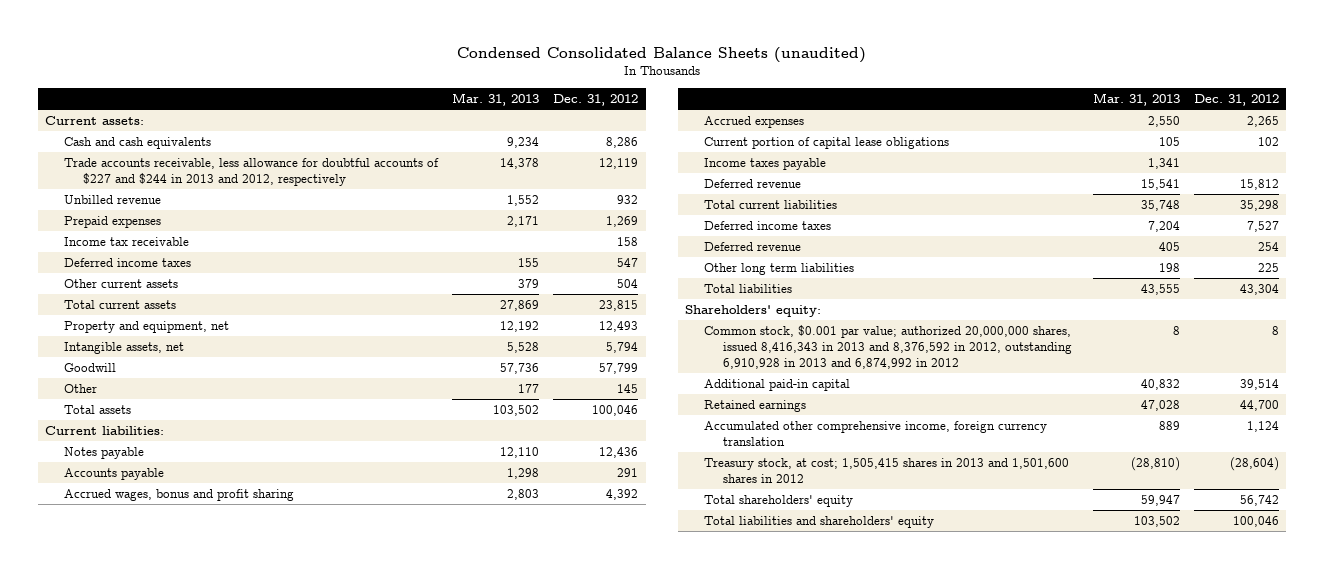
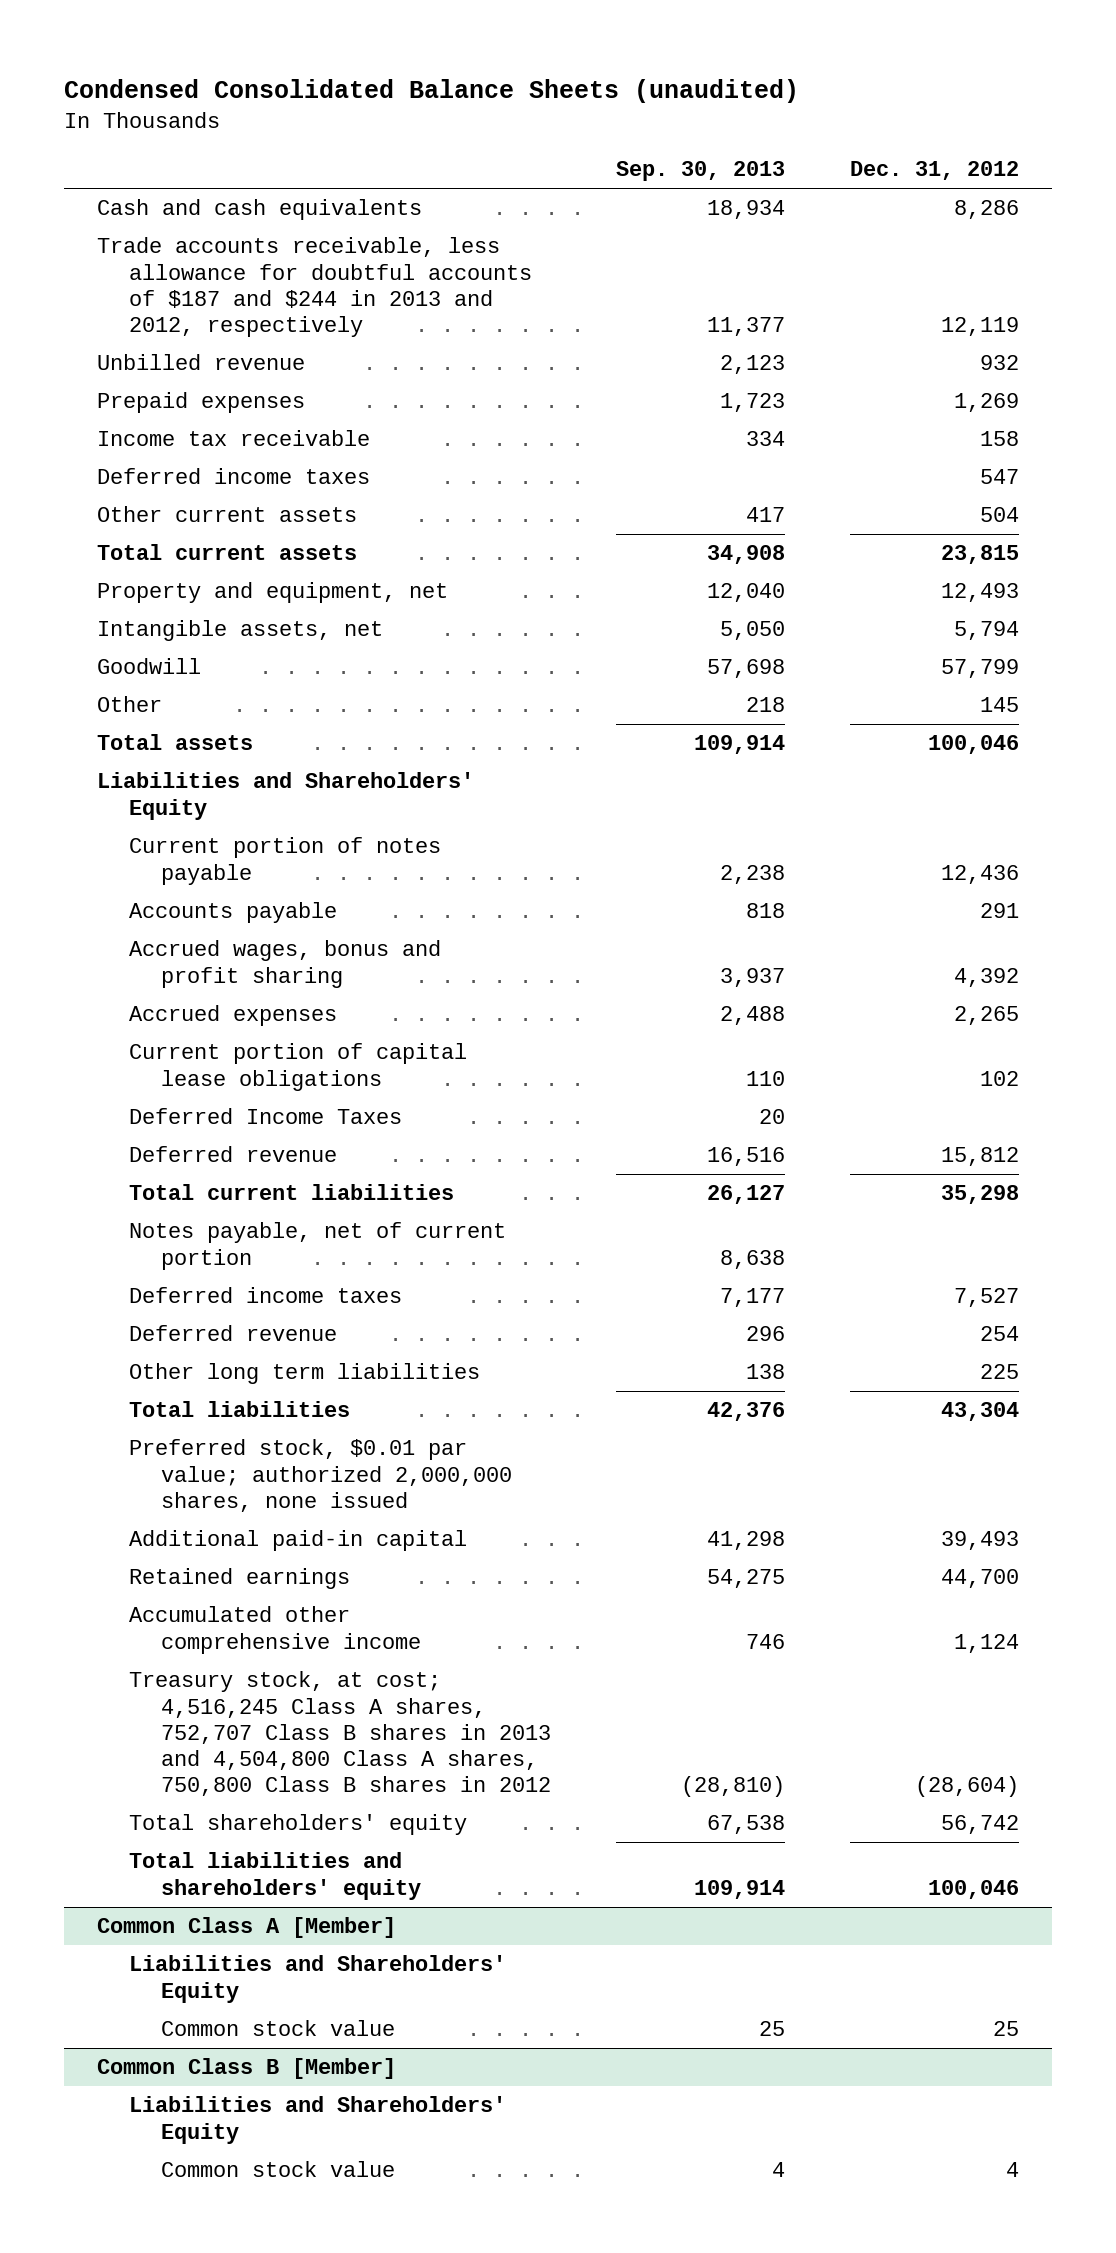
- | Mar. 31, 2013 | Dec. 31, 2012
+ | Sep. 30, 2013 | Dec. 31, 2012
- Current assets:
- Trade accounts receivable, less allowance for doubtful accounts of $227 and $244 in 2013 and 2012, respectively | 14,378 | 12,119
+ Trade accounts receivable, less allowance for doubtful accounts of $187 and $244 in 2013 and 2012, respectively | 11,377 | 12,119
- Current liabilities:
- Notes payable | 12,110 | 12,436
+ Liabilities and Shareholders' Equity
+ Current portion of notes payable | 2,238 | 12,436
- Income taxes payable | 1,341 |
+ Deferred Income Taxes | 20 |
+ Notes payable, net of current portion | 8,638 |
- Shareholders' equity:
- Common stock, $0.001 par value; authorized 20,000,000 shares, issued 8,416,343 in 2013 and 8,376,592 in 2012, outstanding 6,910,928 in 2013 and 6,874,992 in 2012 | 8 | 8
- Additional paid-in capital | 40,832 | 39,514
+ Preferred stock, $0.01 par value; authorized 2,000,000 shares, none issued
+ Additional paid-in capital | 41,298 | 39,493
- Accumulated other comprehensive income, foreign currency translation | 889 | 1,124
- Treasury stock, at cost; 1,505,415 shares in 2013 and 1,501,600 shares in 2012 | (28,810) | (28,604)
+ Accumulated other comprehensive income | 746 | 1,124
+ Treasury stock, at cost; 4,516,245 Class A shares, 752,707 Class B shares in 2013 and 4,504,800 Class A shares, 750,800 Class B shares in 2012 | (28,810) | (28,604)
+ Common Class A [Member]
+ Liabilities and Shareholders' Equity
+ Common stock value | 25 | 25
+ Common Class B [Member]
+ Liabilities and Shareholders' Equity
+ Common stock value | 4 | 4

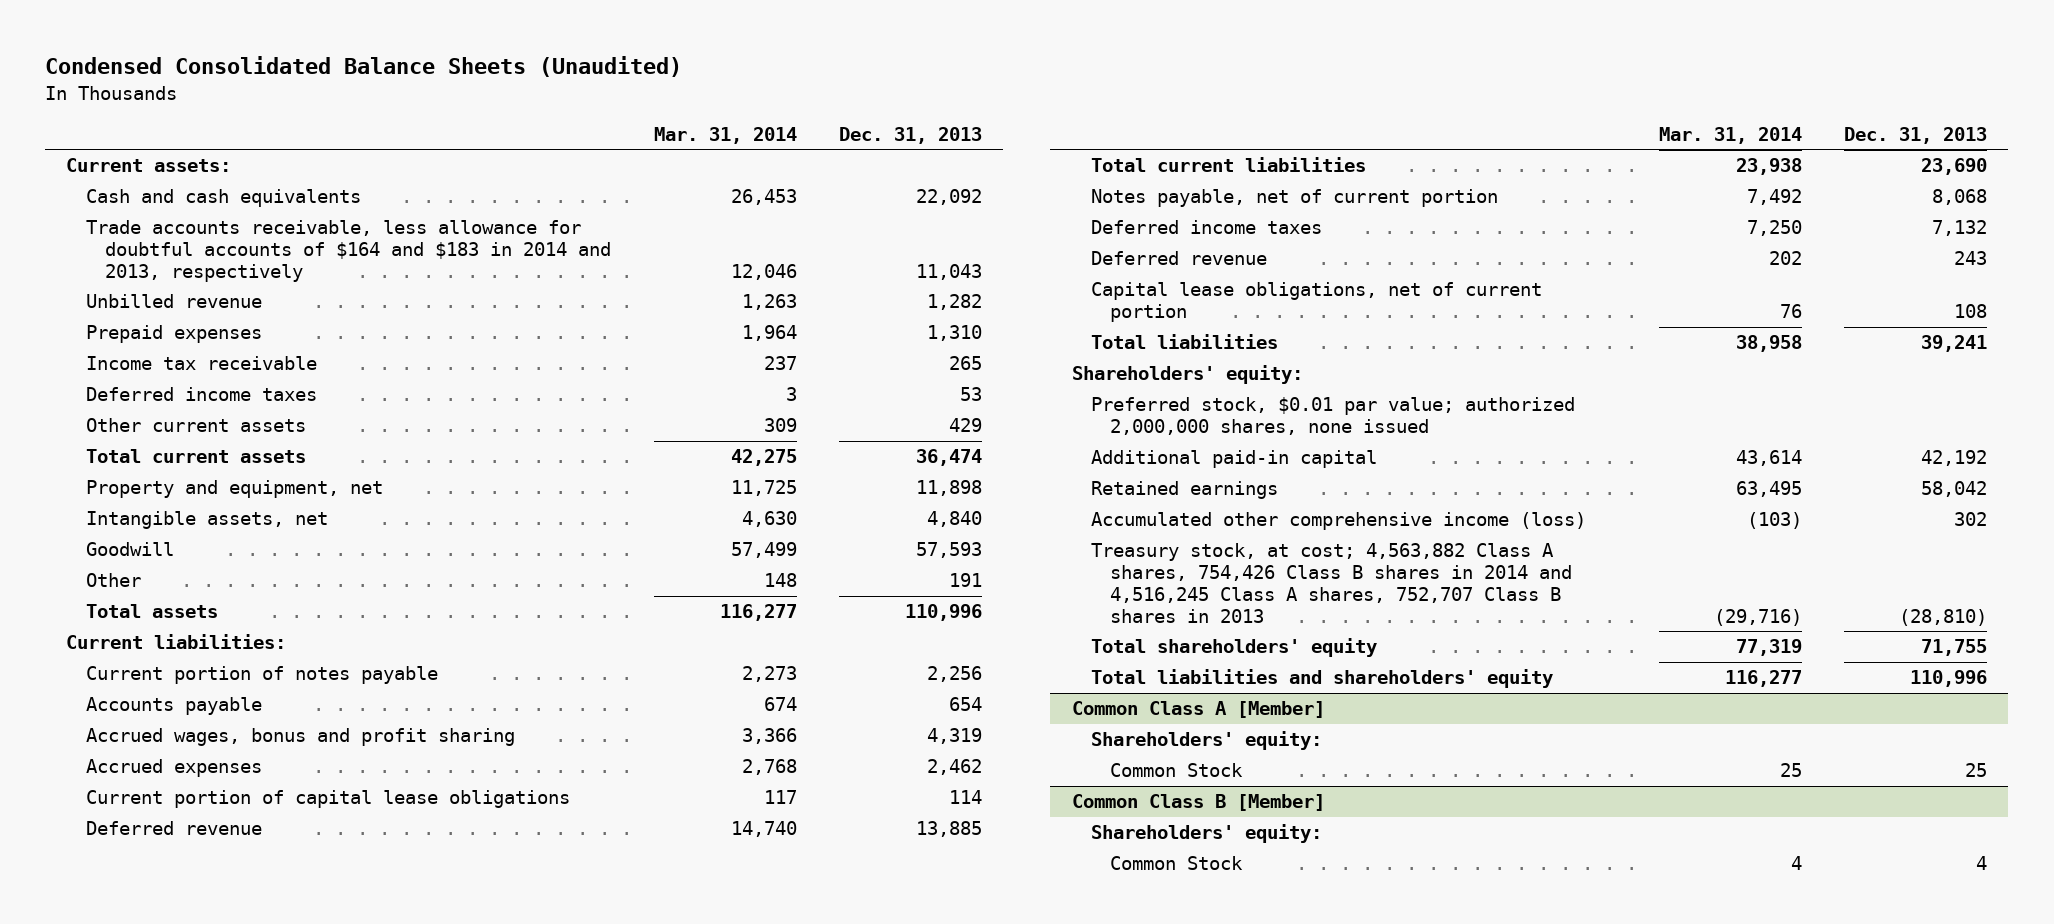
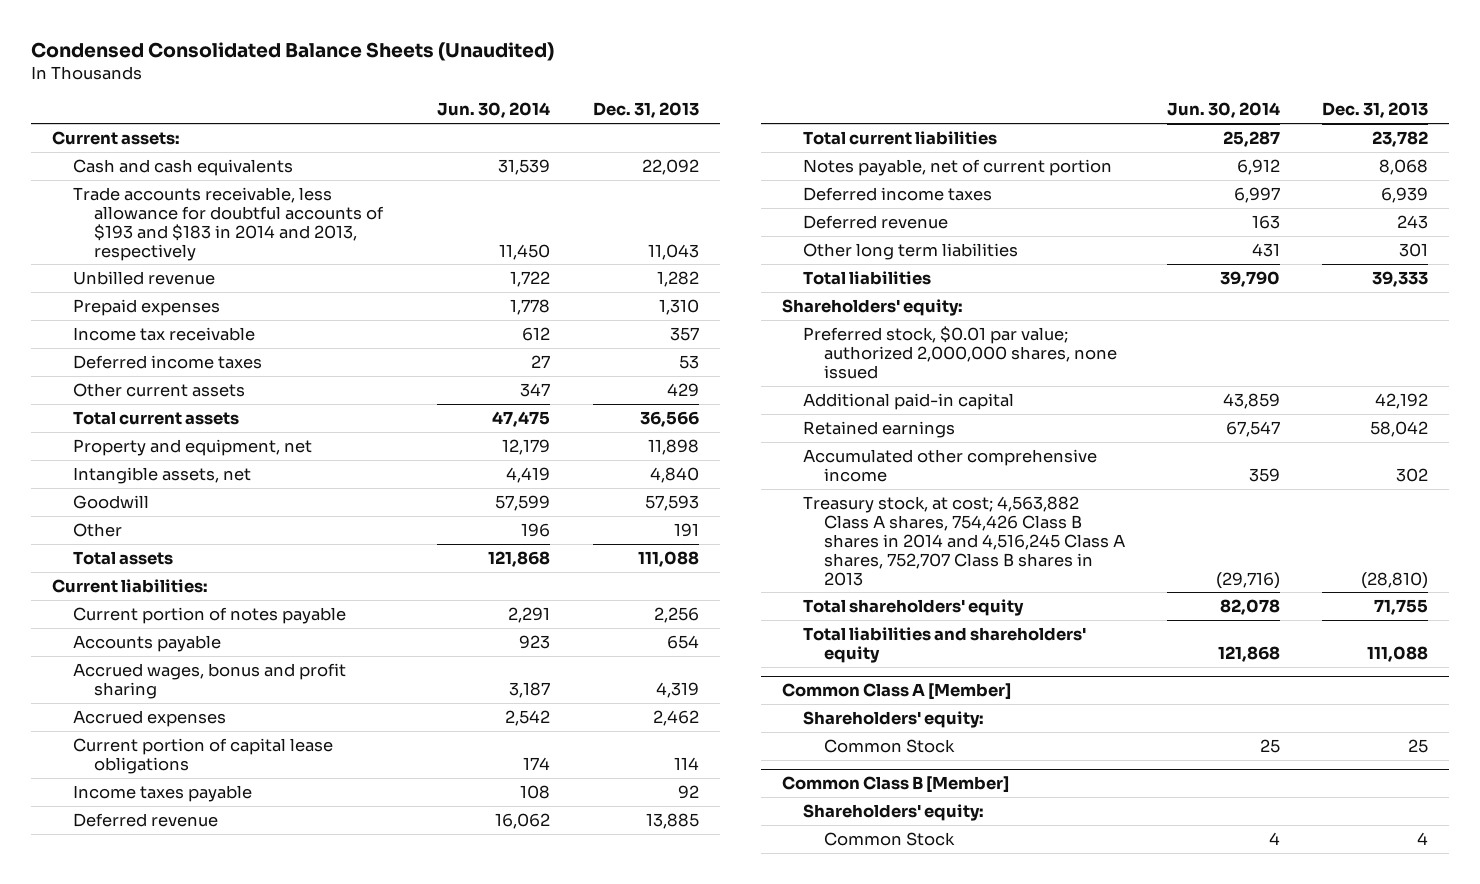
- | Mar. 31, 2014 | Dec. 31, 2013
+ | Jun. 30, 2014 | Dec. 31, 2013
- Trade accounts receivable, less allowance for doubtful accounts of $164 and $183 in 2014 and 2013, respectively | 12,046 | 11,043
+ Trade accounts receivable, less allowance for doubtful accounts of $193 and $183 in 2014 and 2013, respectively | 11,450 | 11,043
- Income tax receivable | 237 | 265
+ Income tax receivable | 612 | 357
- Total current assets | 42,275 | 36,474
+ Total current assets | 47,475 | 36,566
- Total assets | 116,277 | 110,996
+ Total assets | 121,868 | 111,088
+ Income taxes payable | 108 | 92
- Total current liabilities | 23,938 | 23,690
+ Total current liabilities | 25,287 | 23,782
- Deferred income taxes | 7,250 | 7,132
+ Deferred income taxes | 6,997 | 6,939
- Capital lease obligations, net of current portion | 76 | 108
- Total liabilities | 38,958 | 39,241
+ Other long term liabilities | 431 | 301
+ Total liabilities | 39,790 | 39,333
- Accumulated other comprehensive income (loss) | (103) | 302
+ Accumulated other comprehensive income | 359 | 302
- Total liabilities and shareholders' equity | 116,277 | 110,996
+ Total liabilities and shareholders' equity | 121,868 | 111,088

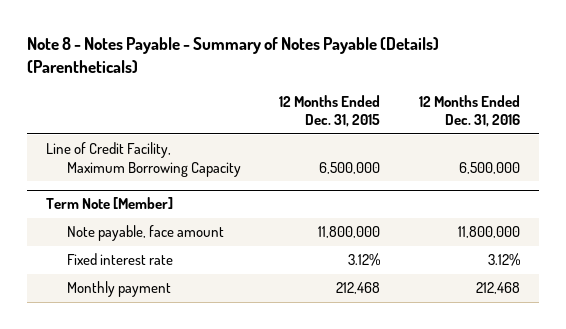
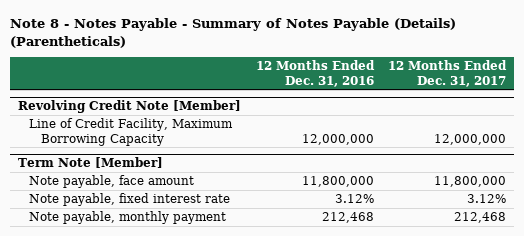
- | 12 Months Ended Dec. 31, 2015 | 12 Months Ended Dec. 31, 2016
+ | 12 Months Ended Dec. 31, 2016 | 12 Months Ended Dec. 31, 2017
- Line of Credit Facility, Maximum Borrowing Capacity | 6,500,000 | 6,500,000
+ Revolving Credit Note [Member]
+ Line of Credit Facility, Maximum Borrowing Capacity | 12,000,000 | 12,000,000
@ Term Note [Member]
- Fixed interest rate | 3.12% | 3.12%
- Monthly payment | 212,468 | 212,468
+ Note payable, fixed interest rate | 3.12% | 3.12%
+ Note payable, monthly payment | 212,468 | 212,468

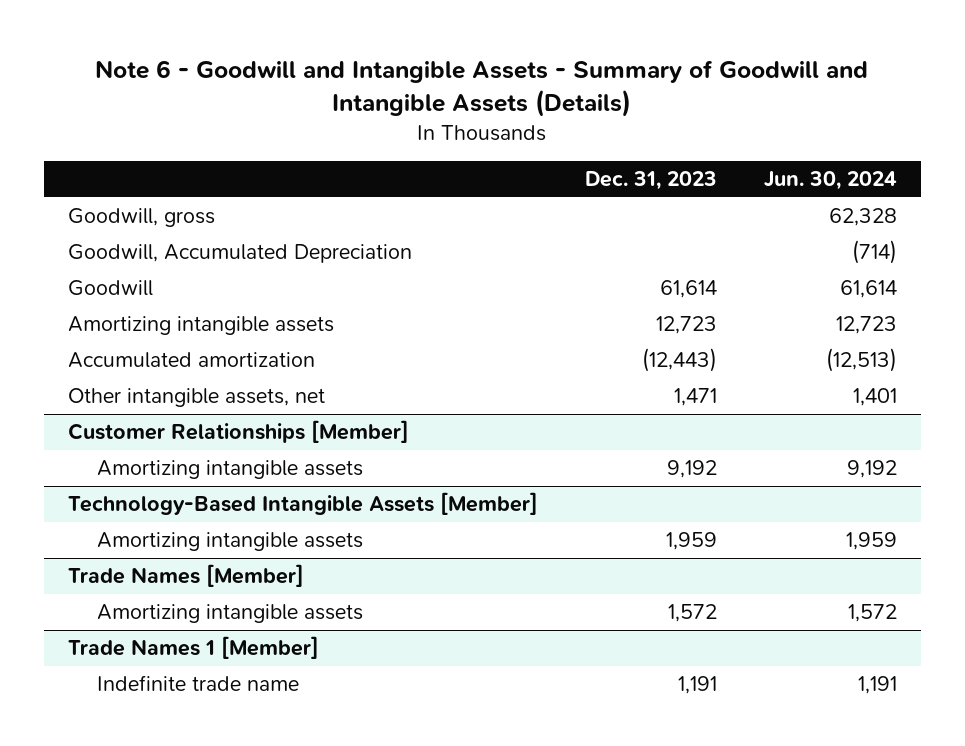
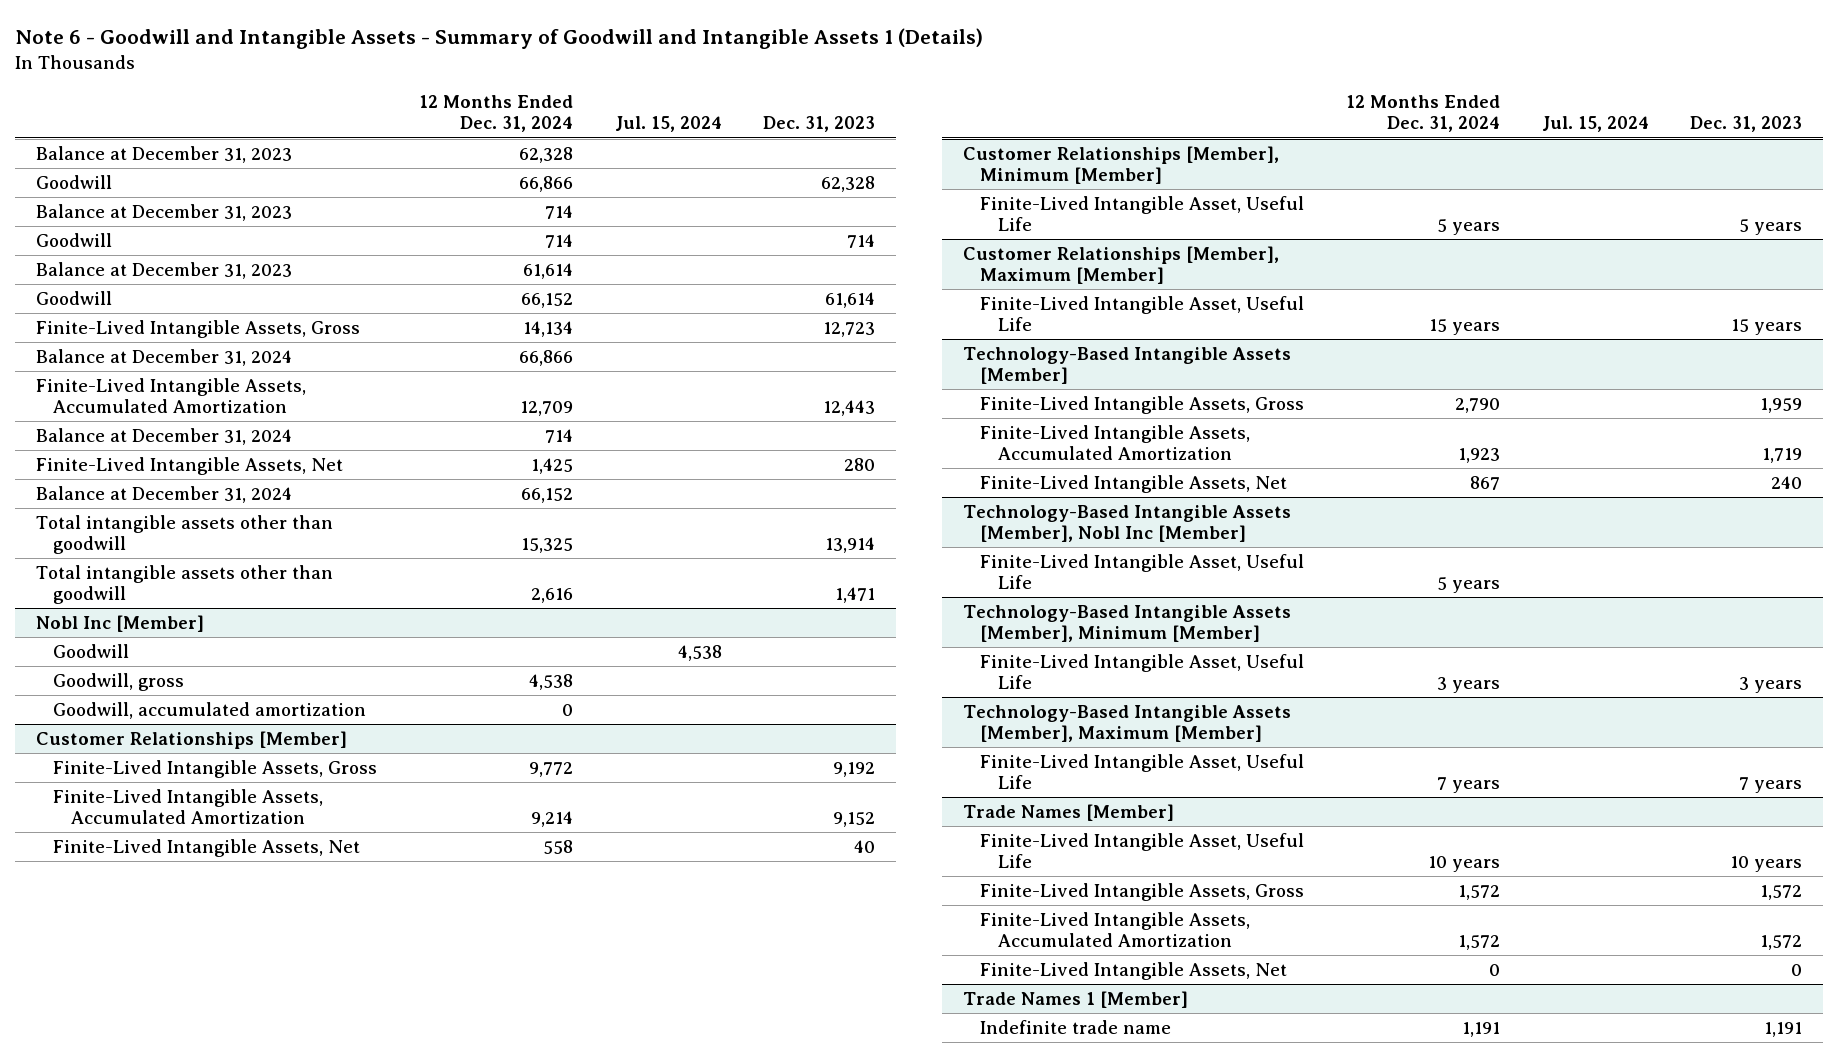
- Note 6 - Goodwill and Intangible Assets - Summary of Goodwill and Intangible Assets (Details)
+ Note 6 - Goodwill and Intangible Assets - Summary of Goodwill and Intangible Assets 1 (Details)
- | Dec. 31, 2023 | Jun. 30, 2024
+ | 12 Months Ended Dec. 31, 2024 | Jul. 15, 2024 | Dec. 31, 2023
- Goodwill, gross | | 62,328
- Goodwill, Accumulated Depreciation | | (714)
+ Balance at December 31, 2023 | 62,328 | |
+ Goodwill | 66,866 | | 62,328
+ Balance at December 31, 2023 | 714 | |
+ Goodwill | 714 | | 714
+ Balance at December 31, 2023 | 61,614 | |
- Amortizing intangible assets | 12,723 | 12,723
- Accumulated amortization | (12,443) | (12,513)
- Other intangible assets, net | 1,471 | 1,401
+ Finite-Lived Intangible Assets, Gross | 14,134 | | 12,723
+ Balance at December 31, 2024 | 66,866 | |
+ Finite-Lived Intangible Assets, Accumulated Amortization | 12,709 | | 12,443
+ Balance at December 31, 2024 | 714 | |
+ Finite-Lived Intangible Assets, Net | 1,425 | | 280
+ Balance at December 31, 2024 | 66,152 | |
+ Total intangible assets other than goodwill | 15,325 | | 13,914
+ Total intangible assets other than goodwill | 2,616 | | 1,471
+ Nobl Inc [Member]
+ Goodwill | | 4,538 |
+ Goodwill, gross | 4,538 | |
+ Goodwill, accumulated amortization | 0 | |
@ Customer Relationships [Member]
- Amortizing intangible assets | 9,192 | 9,192
+ Finite-Lived Intangible Assets, Gross | 9,772 | | 9,192
+ Finite-Lived Intangible Assets, Accumulated Amortization | 9,214 | | 9,152
+ Finite-Lived Intangible Assets, Net | 558 | | 40
+ Customer Relationships [Member], Minimum [Member]
+ Finite-Lived Intangible Asset, Useful Life | 5 years | | 5 years
+ Customer Relationships [Member], Maximum [Member]
+ Finite-Lived Intangible Asset, Useful Life | 15 years | | 15 years
@ Technology-Based Intangible Assets [Member]
- Amortizing intangible assets | 1,959 | 1,959
+ Finite-Lived Intangible Assets, Gross | 2,790 | | 1,959
+ Finite-Lived Intangible Assets, Accumulated Amortization | 1,923 | | 1,719
+ Finite-Lived Intangible Assets, Net | 867 | | 240
+ Technology-Based Intangible Assets [Member], Nobl Inc [Member]
+ Finite-Lived Intangible Asset, Useful Life | 5 years | |
+ Technology-Based Intangible Assets [Member], Minimum [Member]
+ Finite-Lived Intangible Asset, Useful Life | 3 years | | 3 years
+ Technology-Based Intangible Assets [Member], Maximum [Member]
+ Finite-Lived Intangible Asset, Useful Life | 7 years | | 7 years
@ Trade Names [Member]
- Amortizing intangible assets | 1,572 | 1,572
+ Finite-Lived Intangible Asset, Useful Life | 10 years | | 10 years
+ Finite-Lived Intangible Assets, Gross | 1,572 | | 1,572
+ Finite-Lived Intangible Assets, Accumulated Amortization | 1,572 | | 1,572
+ Finite-Lived Intangible Assets, Net | 0 | | 0

